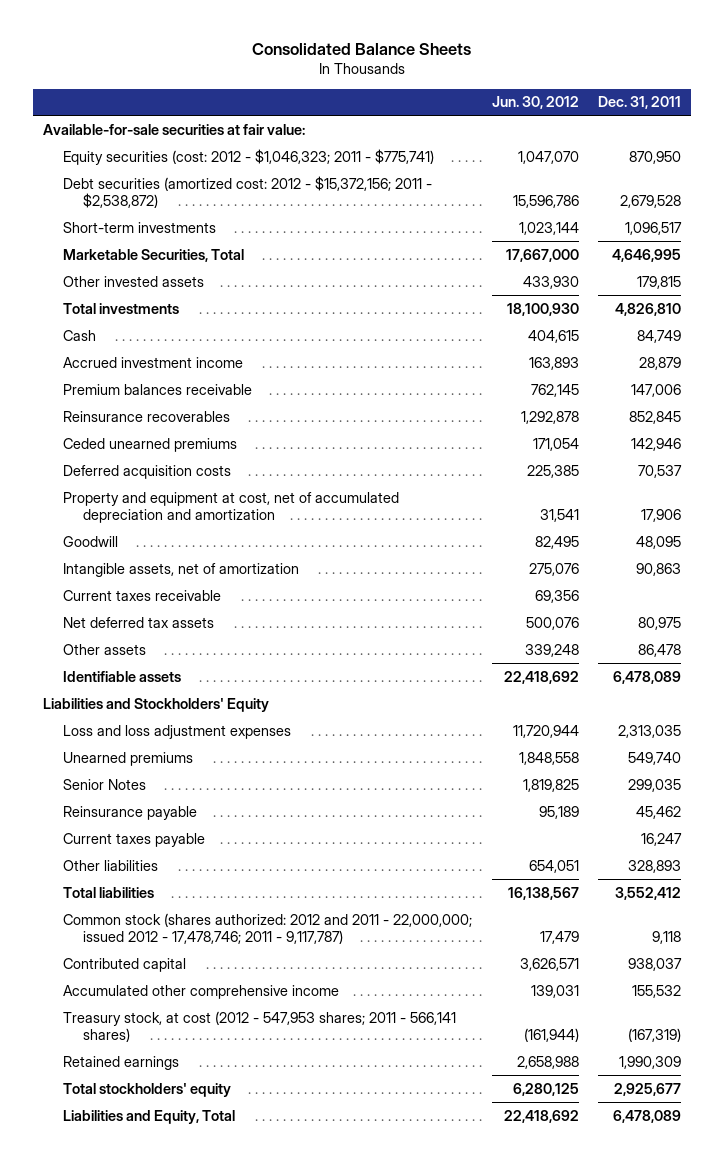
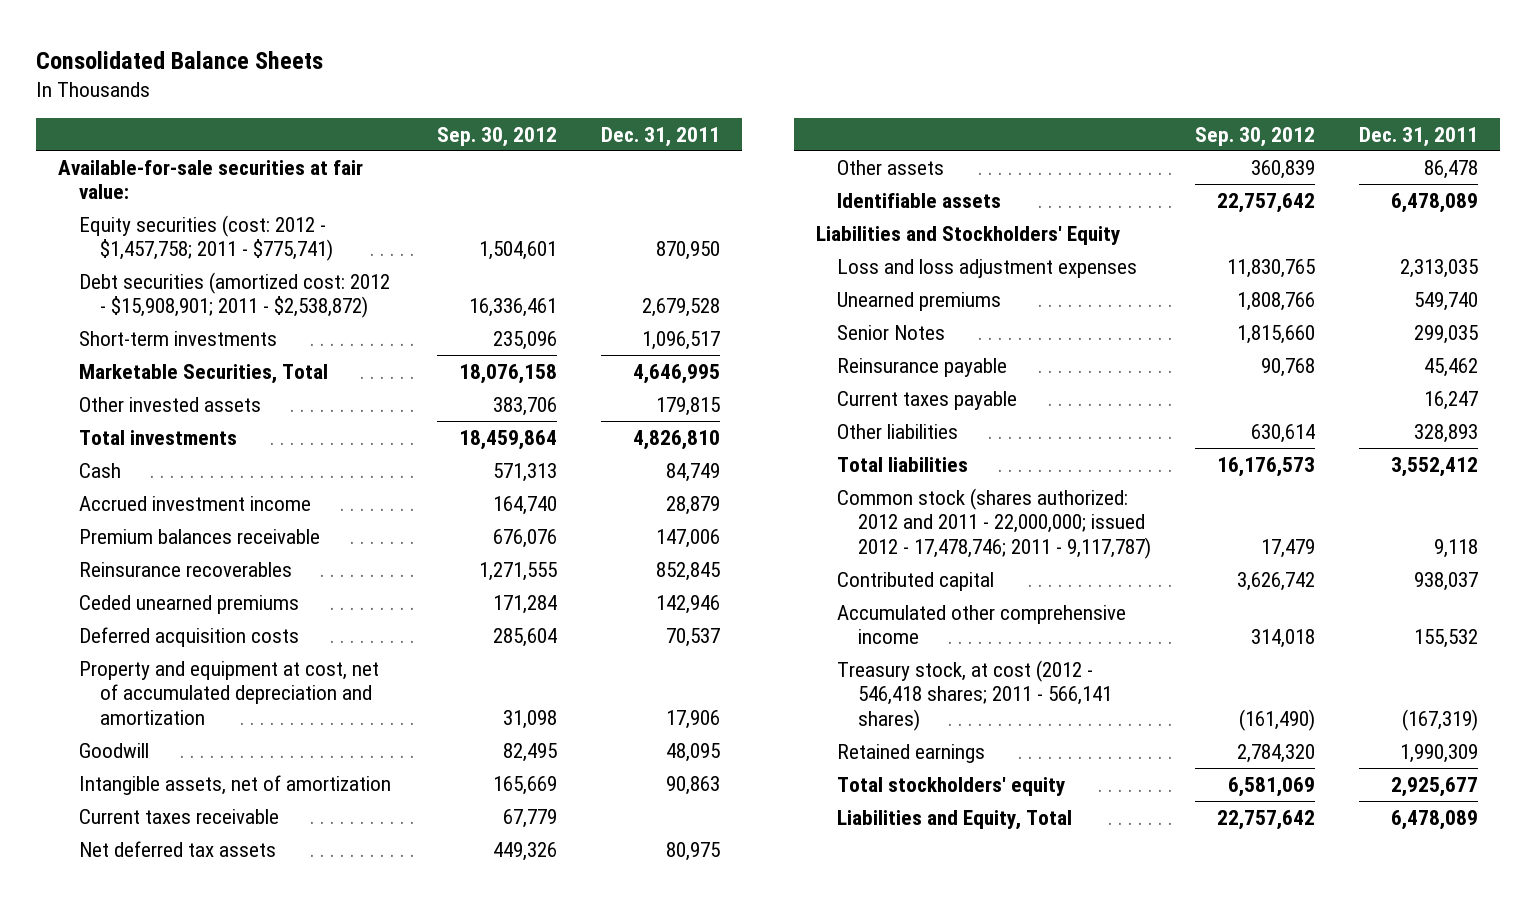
- | Jun. 30, 2012 | Dec. 31, 2011
+ | Sep. 30, 2012 | Dec. 31, 2011
- Equity securities (cost: 2012 - $1,046,323; 2011 - $775,741) | 1,047,070 | 870,950
- Debt securities (amortized cost: 2012 - $15,372,156; 2011 - $2,538,872) | 15,596,786 | 2,679,528
+ Equity securities (cost: 2012 - $1,457,758; 2011 - $775,741) | 1,504,601 | 870,950
+ Debt securities (amortized cost: 2012 - $15,908,901; 2011 - $2,538,872) | 16,336,461 | 2,679,528
- Treasury stock, at cost (2012 - 547,953 shares; 2011 - 566,141 shares) | (161,944) | (167,319)
+ Treasury stock, at cost (2012 - 546,418 shares; 2011 - 566,141 shares) | (161,490) | (167,319)

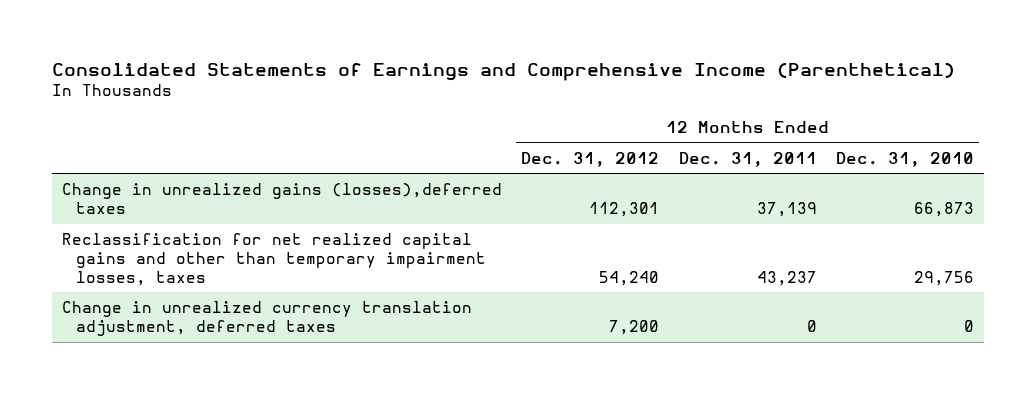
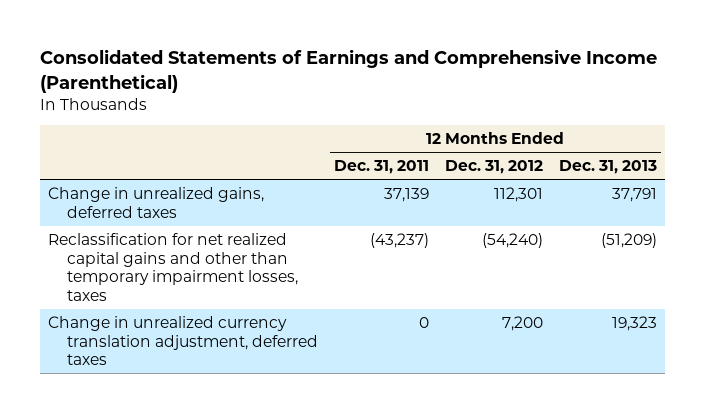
- | 12 Months Ended Dec. 31, 2012 | 12 Months Ended Dec. 31, 2011 | 12 Months Ended Dec. 31, 2010
+ | 12 Months Ended Dec. 31, 2011 | 12 Months Ended Dec. 31, 2012 | 12 Months Ended Dec. 31, 2013
- Change in unrealized gains (losses),deferred taxes | 112,301 | 37,139 | 66,873
- Reclassification for net realized capital gains and other than temporary impairment losses, taxes | 54,240 | 43,237 | 29,756
+ Change in unrealized gains, deferred taxes | 37,139 | 112,301 | 37,791
+ Reclassification for net realized capital gains and other than temporary impairment losses, taxes | (43,237) | (54,240) | (51,209)

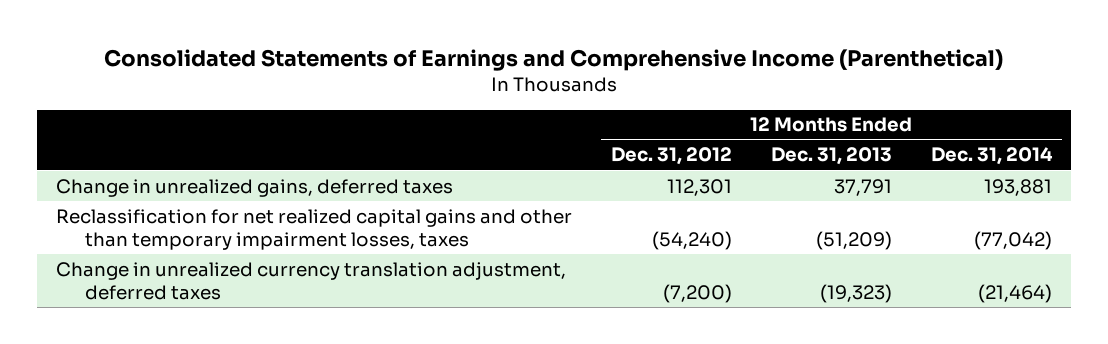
- | 12 Months Ended Dec. 31, 2011 | 12 Months Ended Dec. 31, 2012 | 12 Months Ended Dec. 31, 2013
+ | 12 Months Ended Dec. 31, 2012 | 12 Months Ended Dec. 31, 2013 | 12 Months Ended Dec. 31, 2014
- Change in unrealized currency translation adjustment, deferred taxes | 0 | 7,200 | 19,323
+ Change in unrealized currency translation adjustment, deferred taxes | (7,200) | (19,323) | (21,464)

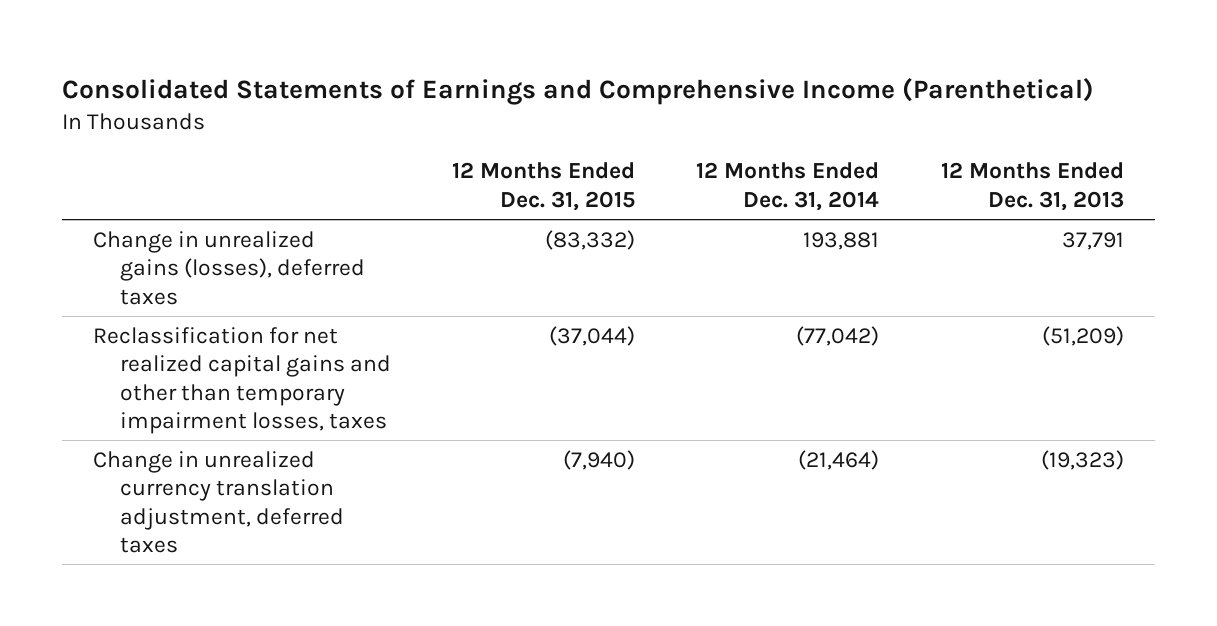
- | 12 Months Ended Dec. 31, 2012 | 12 Months Ended Dec. 31, 2013 | 12 Months Ended Dec. 31, 2014
+ | 12 Months Ended Dec. 31, 2015 | 12 Months Ended Dec. 31, 2014 | 12 Months Ended Dec. 31, 2013
- Change in unrealized gains, deferred taxes | 112,301 | 37,791 | 193,881
+ Change in unrealized gains (losses), deferred taxes | (83,332) | 193,881 | 37,791

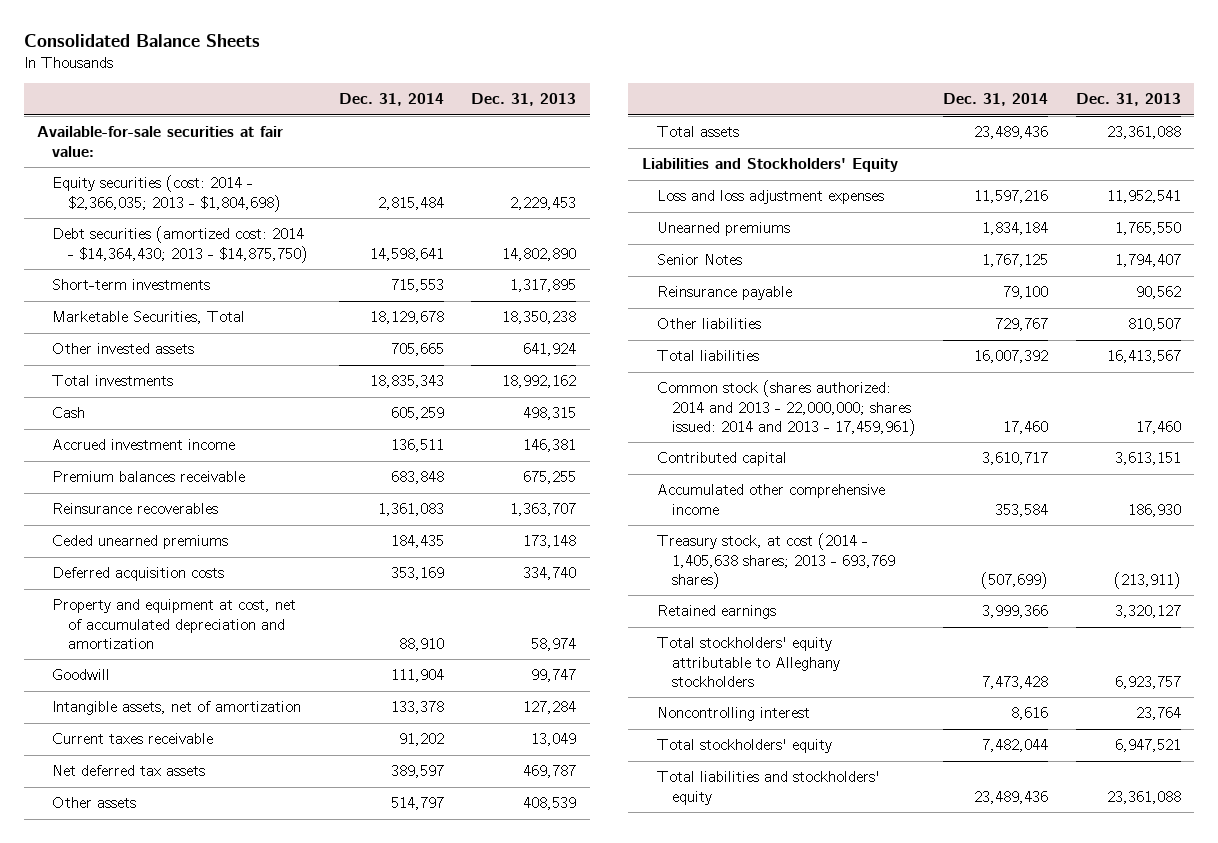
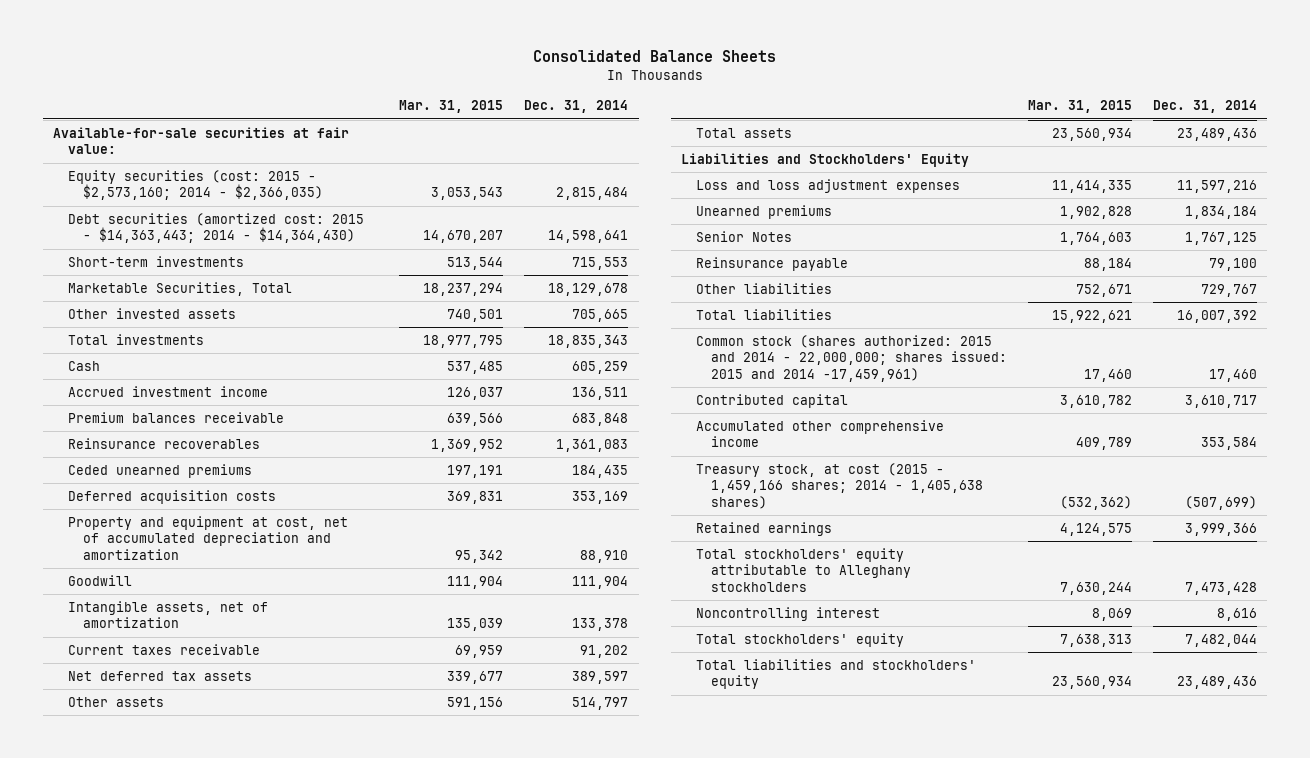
- | Dec. 31, 2014 | Dec. 31, 2013
+ | Mar. 31, 2015 | Dec. 31, 2014
- Equity securities (cost: 2014 - $2,366,035; 2013 - $1,804,698) | 2,815,484 | 2,229,453
- Debt securities (amortized cost: 2014 - $14,364,430; 2013 - $14,875,750) | 14,598,641 | 14,802,890
+ Equity securities (cost: 2015 - $2,573,160; 2014 - $2,366,035) | 3,053,543 | 2,815,484
+ Debt securities (amortized cost: 2015 - $14,363,443; 2014 - $14,364,430) | 14,670,207 | 14,598,641
- Common stock (shares authorized: 2014 and 2013 - 22,000,000; shares issued: 2014 and 2013 - 17,459,961) | 17,460 | 17,460
+ Common stock (shares authorized: 2015 and 2014 - 22,000,000; shares issued: 2015 and 2014 -17,459,961) | 17,460 | 17,460
- Treasury stock, at cost (2014 - 1,405,638 shares; 2013 - 693,769 shares) | (507,699) | (213,911)
+ Treasury stock, at cost (2015 - 1,459,166 shares; 2014 - 1,405,638 shares) | (532,362) | (507,699)

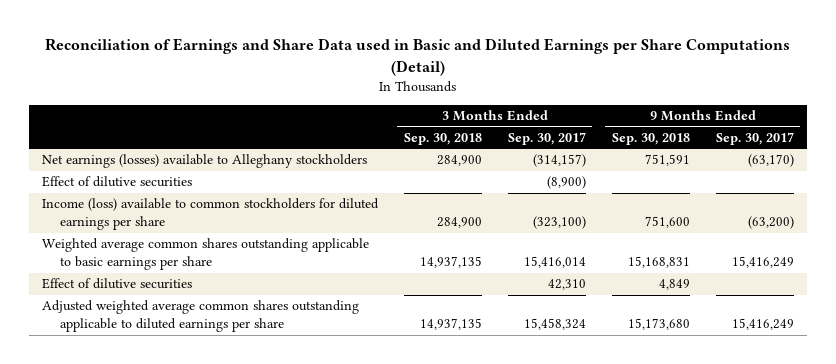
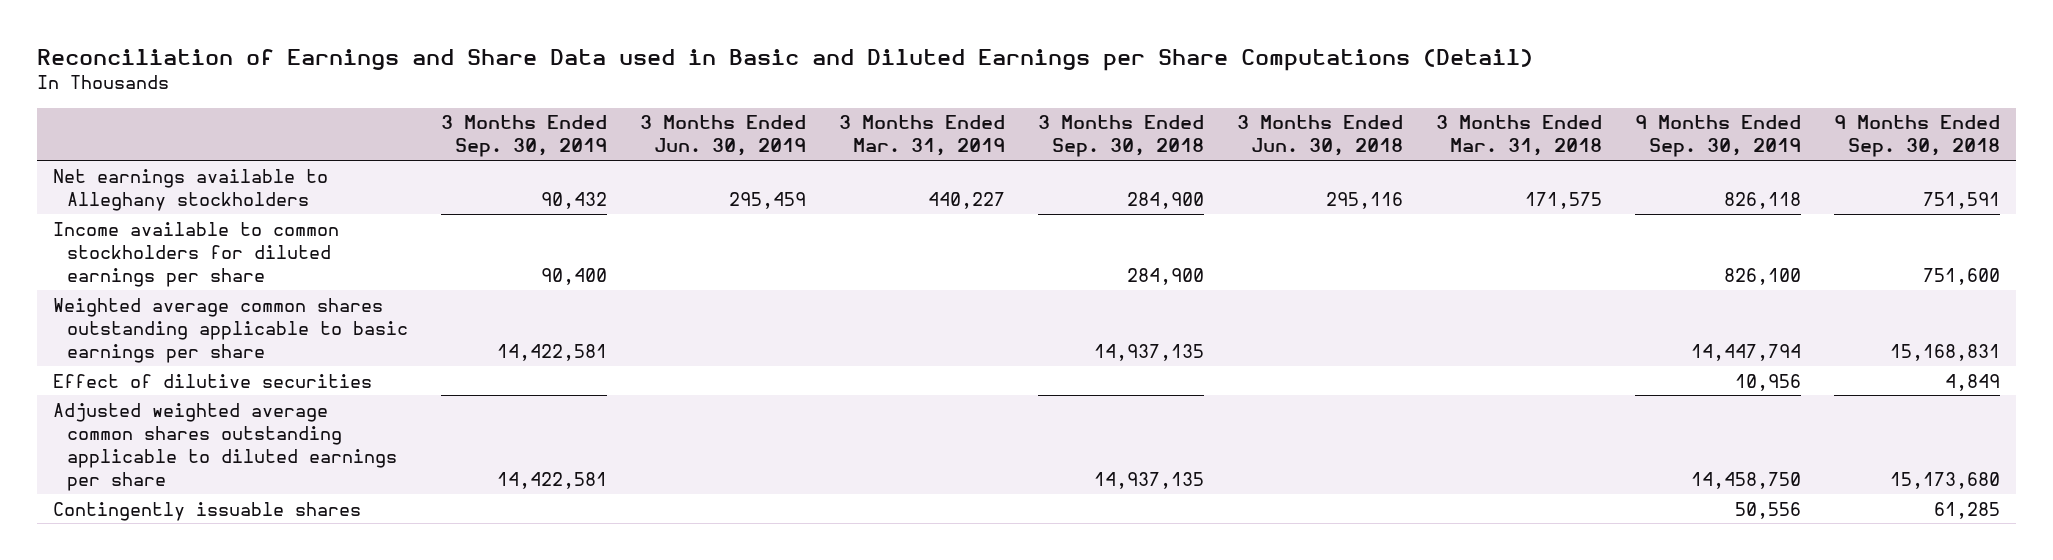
- | 3 Months Ended Sep. 30, 2018 | 3 Months Ended Sep. 30, 2017 | 9 Months Ended Sep. 30, 2018 | 9 Months Ended Sep. 30, 2017
+ | 3 Months Ended Sep. 30, 2019 | 3 Months Ended Jun. 30, 2019 | 3 Months Ended Mar. 31, 2019 | 3 Months Ended Sep. 30, 2018 | 3 Months Ended Jun. 30, 2018 | 3 Months Ended Mar. 31, 2018 | 9 Months Ended Sep. 30, 2019 | 9 Months Ended Sep. 30, 2018
- Net earnings (losses) available to Alleghany stockholders | 284,900 | (314,157) | 751,591 | (63,170)
- Effect of dilutive securities | | (8,900) | |
- Income (loss) available to common stockholders for diluted earnings per share | 284,900 | (323,100) | 751,600 | (63,200)
+ Net earnings available to Alleghany stockholders | 90,432 | 295,459 | 440,227 | 284,900 | 295,116 | 171,575 | 826,118 | 751,591
+ Income available to common stockholders for diluted earnings per share | 90,400 | | | 284,900 | | | 826,100 | 751,600
+ Contingently issuable shares | | | | | | | 50,556 | 61,285

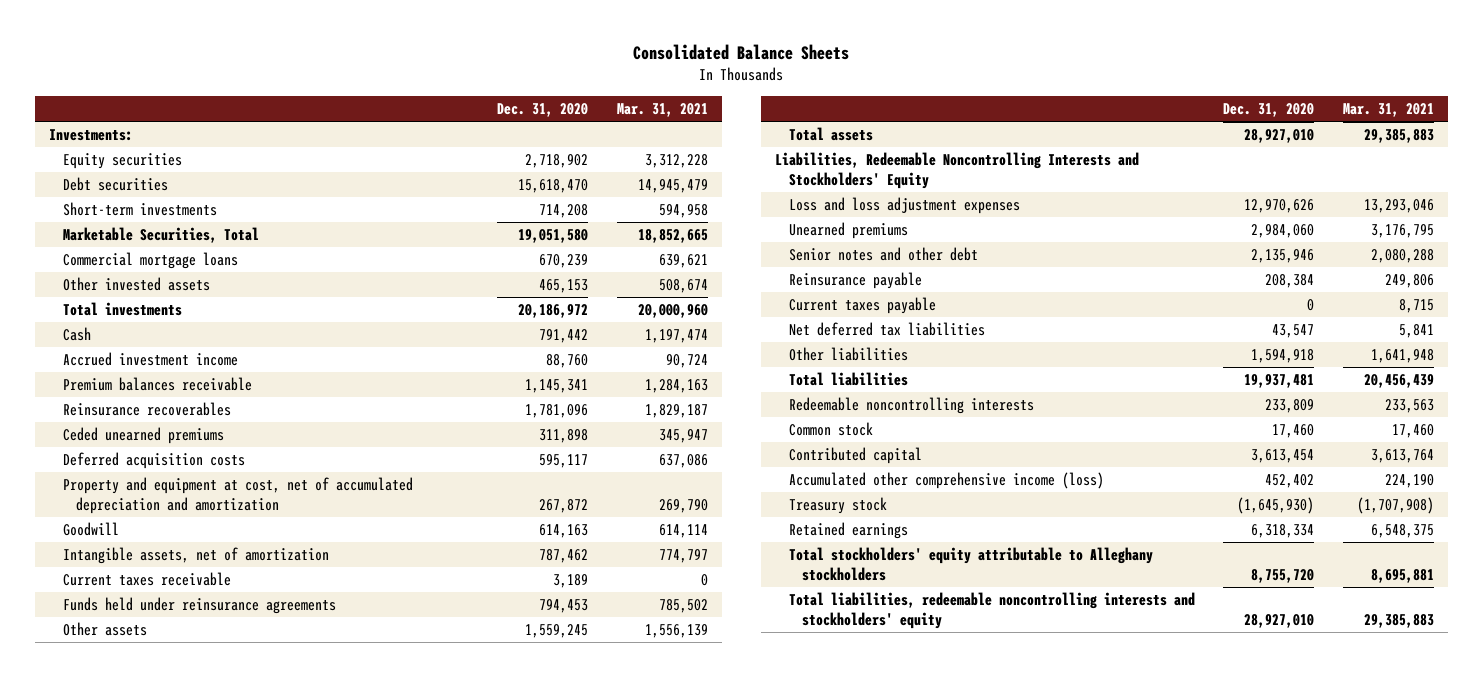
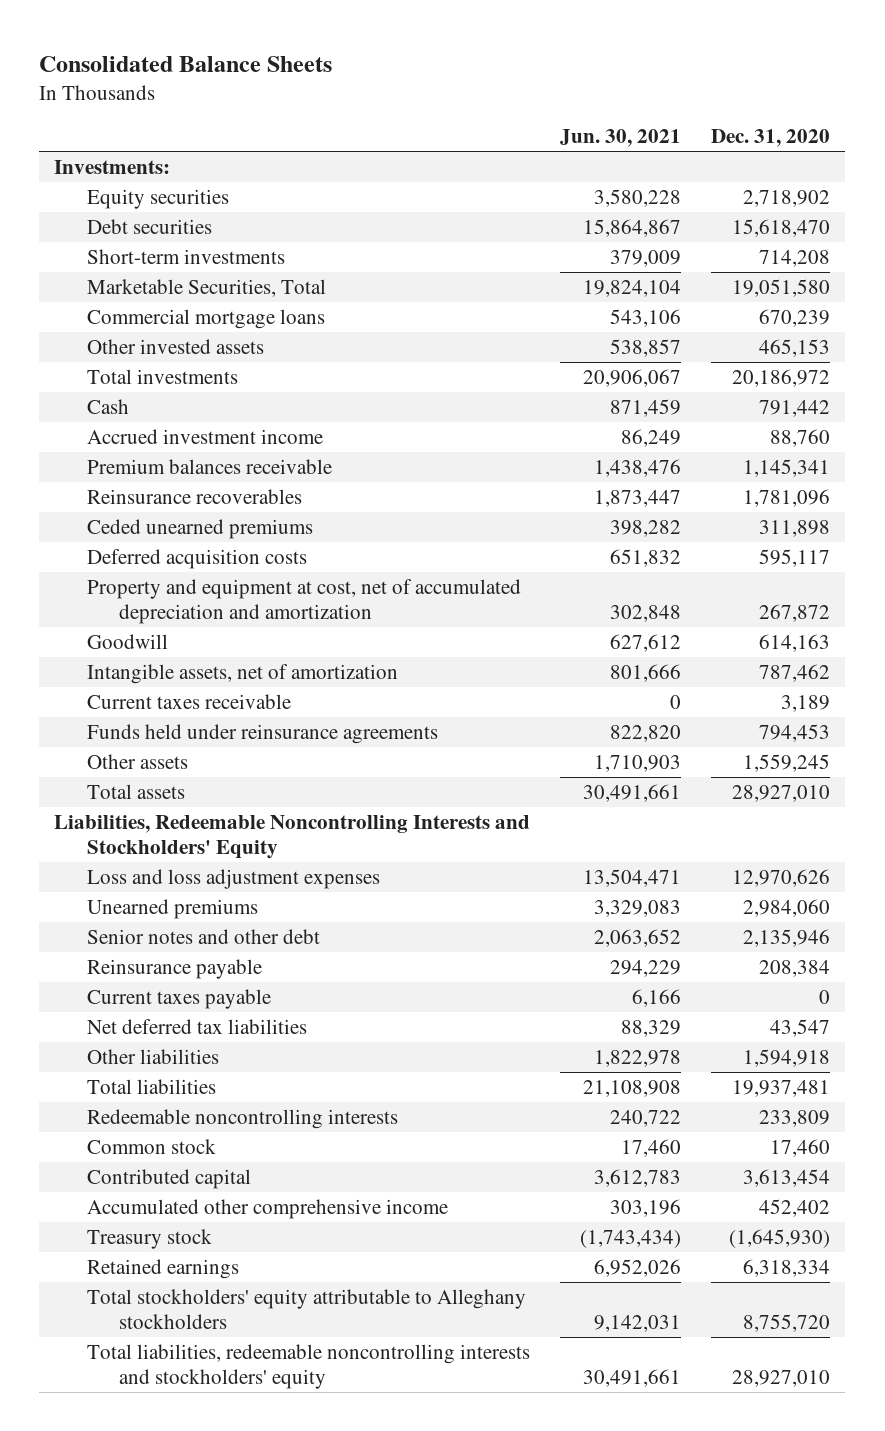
- | Dec. 31, 2020 | Mar. 31, 2021
+ | Jun. 30, 2021 | Dec. 31, 2020
- Accumulated other comprehensive income (loss) | 452,402 | 224,190
+ Accumulated other comprehensive income | 303,196 | 452,402

